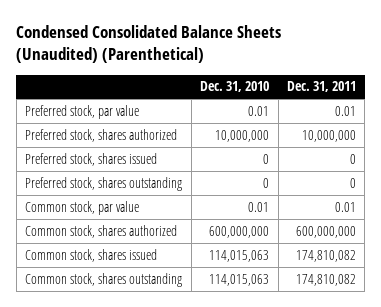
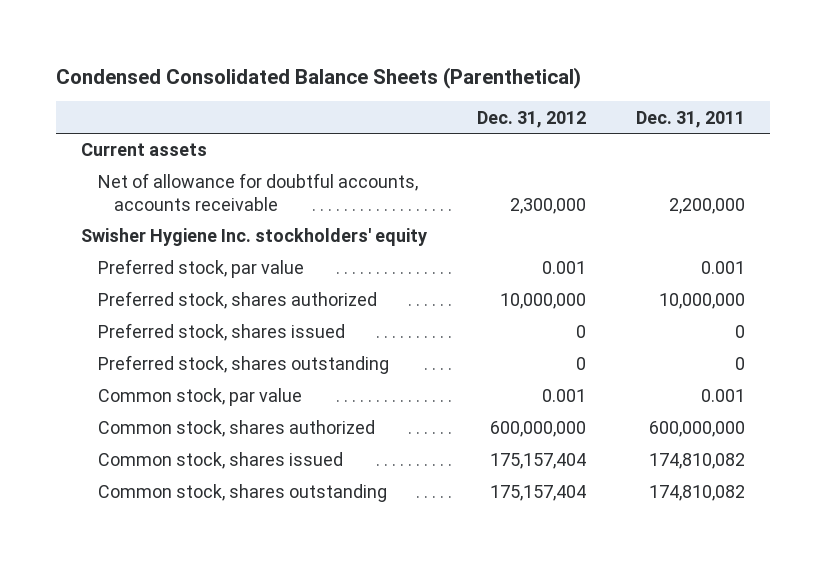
- Condensed Consolidated Balance Sheets (Unaudited) (Parenthetical)
+ Condensed Consolidated Balance Sheets (Parenthetical)
- | Dec. 31, 2010 | Dec. 31, 2011
+ | Dec. 31, 2012 | Dec. 31, 2011
- Preferred stock, par value | 0.01 | 0.01
+ Current assets
+ Net of allowance for doubtful accounts, accounts receivable | 2,300,000 | 2,200,000
+ Swisher Hygiene Inc. stockholders' equity
+ Preferred stock, par value | 0.001 | 0.001
- Common stock, par value | 0.01 | 0.01
+ Common stock, par value | 0.001 | 0.001

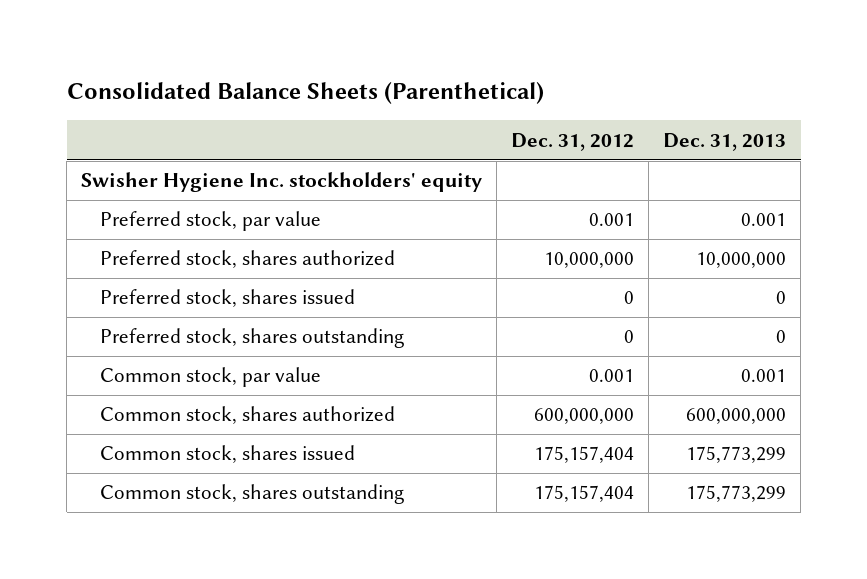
- Condensed Consolidated Balance Sheets (Parenthetical)
+ Consolidated Balance Sheets (Parenthetical)
- | Dec. 31, 2012 | Dec. 31, 2011
+ | Dec. 31, 2012 | Dec. 31, 2013
- Current assets
- Net of allowance for doubtful accounts, accounts receivable | 2,300,000 | 2,200,000

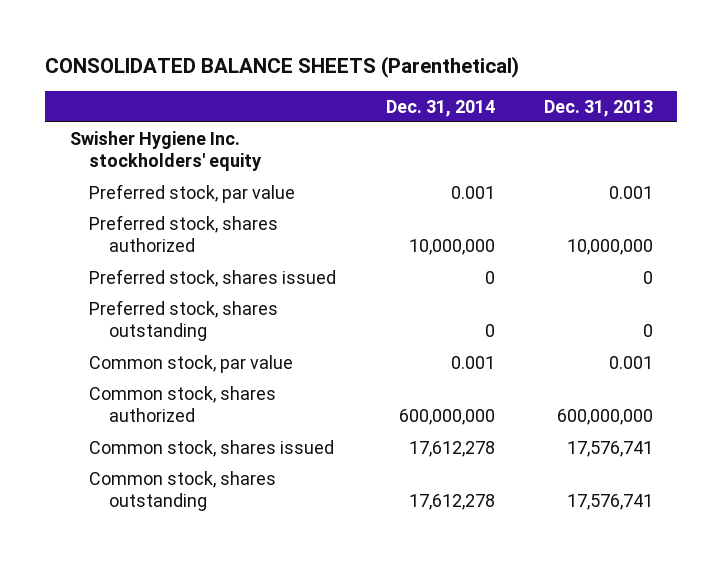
- Consolidated Balance Sheets (Parenthetical)
+ CONSOLIDATED BALANCE SHEETS (Parenthetical)
- | Dec. 31, 2012 | Dec. 31, 2013
+ | Dec. 31, 2014 | Dec. 31, 2013
- Common stock, shares issued | 175,157,404 | 175,773,299
- Common stock, shares outstanding | 175,157,404 | 175,773,299
+ Common stock, shares issued | 17,612,278 | 17,576,741
+ Common stock, shares outstanding | 17,612,278 | 17,576,741

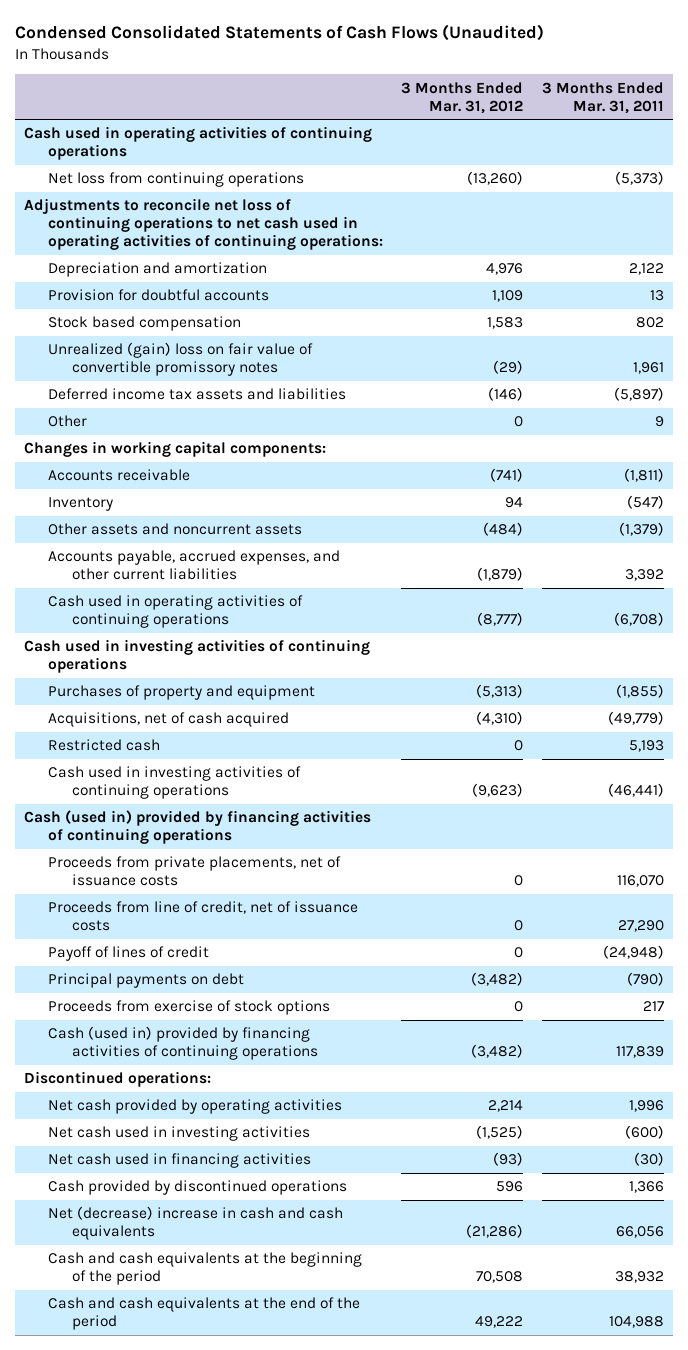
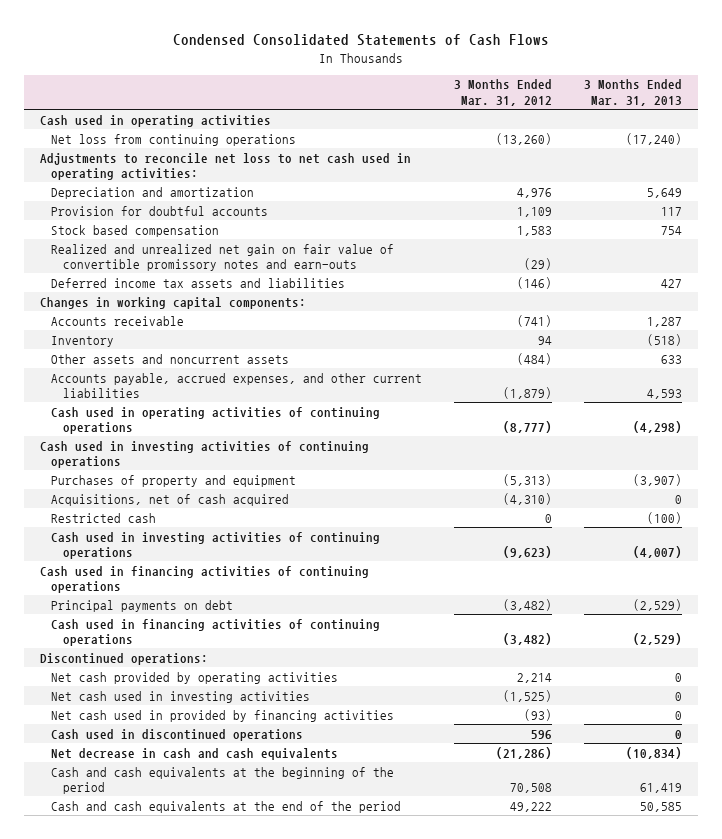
- Condensed Consolidated Statements of Cash Flows (Unaudited)
+ Condensed Consolidated Statements of Cash Flows
- | 3 Months Ended Mar. 31, 2012 | 3 Months Ended Mar. 31, 2011
+ | 3 Months Ended Mar. 31, 2012 | 3 Months Ended Mar. 31, 2013
- Cash used in operating activities of continuing operations
+ Cash used in operating activities
- Adjustments to reconcile net loss of continuing operations to net cash used in operating activities of continuing operations:
+ Adjustments to reconcile net loss to net cash used in operating activities:
- Unrealized (gain) loss on fair value of convertible promissory notes | (29) | 1,961
+ Realized and unrealized net gain on fair value of convertible promissory notes and earn-outs | (29) |
- Other | 0 | 9
- Cash (used in) provided by financing activities of continuing operations
- Proceeds from private placements, net of issuance costs | 0 | 116,070
- Proceeds from line of credit, net of issuance costs | 0 | 27,290
- Payoff of lines of credit | 0 | (24,948)
+ Cash used in financing activities of continuing operations
- Proceeds from exercise of stock options | 0 | 217
- Cash (used in) provided by financing activities of continuing operations | (3,482) | 117,839
+ Cash used in financing activities of continuing operations | (3,482) | (2,529)
- Net cash used in financing activities | (93) | (30)
- Cash provided by discontinued operations | 596 | 1,366
- Net (decrease) increase in cash and cash equivalents | (21,286) | 66,056
+ Net cash used in provided by financing activities | (93) | 0
+ Cash used in discontinued operations | 596 | 0
+ Net decrease in cash and cash equivalents | (21,286) | (10,834)

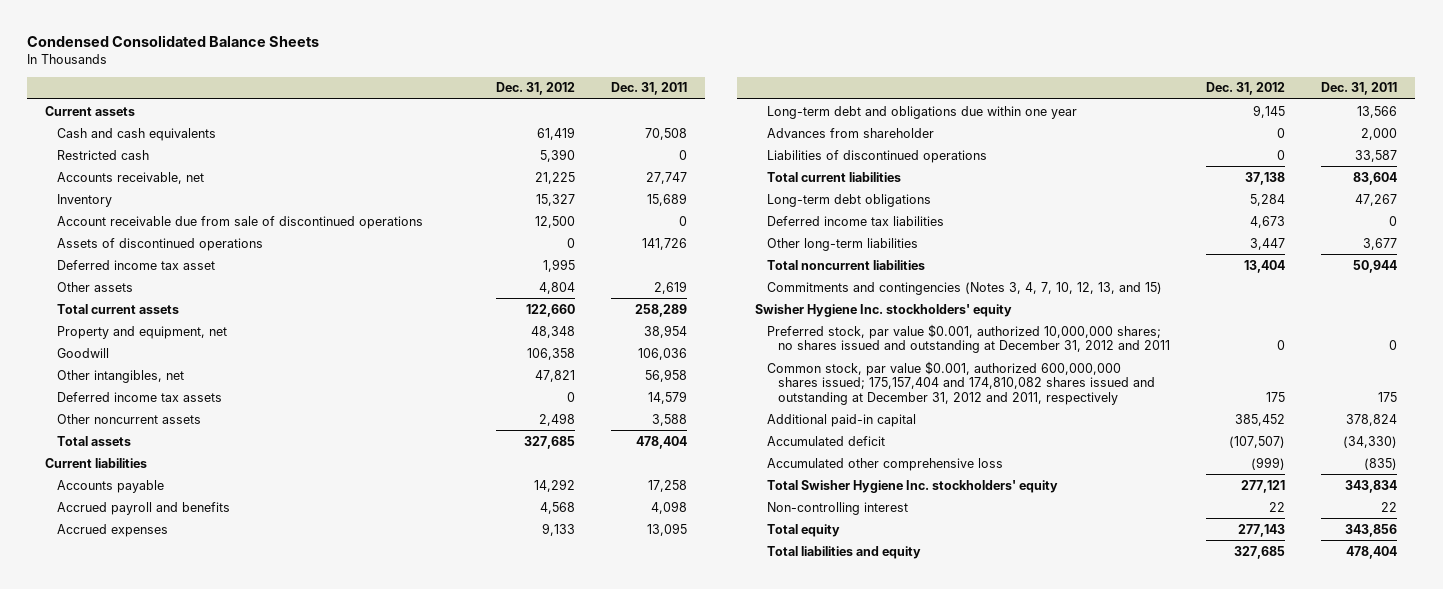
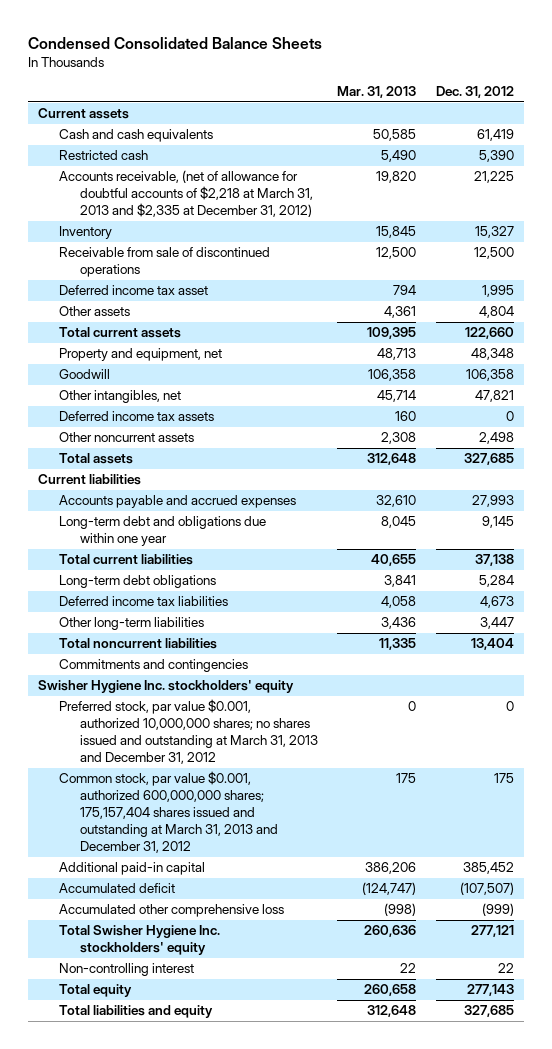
- | Dec. 31, 2012 | Dec. 31, 2011
+ | Mar. 31, 2013 | Dec. 31, 2012
- Accounts receivable, net | 21,225 | 27,747
+ Accounts receivable, (net of allowance for doubtful accounts of $2,218 at March 31, 2013 and $2,335 at December 31, 2012) | 19,820 | 21,225
- Account receivable due from sale of discontinued operations | 12,500 | 0
- Assets of discontinued operations | 0 | 141,726
+ Receivable from sale of discontinued operations | 12,500 | 12,500
- Accounts payable | 14,292 | 17,258
- Accrued payroll and benefits | 4,568 | 4,098
- Accrued expenses | 9,133 | 13,095
+ Accounts payable and accrued expenses | 32,610 | 27,993
- Advances from shareholder | 0 | 2,000
- Liabilities of discontinued operations | 0 | 33,587
- Commitments and contingencies (Notes 3, 4, 7, 10, 12, 13, and 15)
+ Commitments and contingencies
- Preferred stock, par value $0.001, authorized 10,000,000 shares; no shares issued and outstanding at December 31, 2012 and 2011 | 0 | 0
- Common stock, par value $0.001, authorized 600,000,000 shares issued; 175,157,404 and 174,810,082 shares issued and outstanding at December 31, 2012 and 2011, respectively | 175 | 175
+ Preferred stock, par value $0.001, authorized 10,000,000 shares; no shares issued and outstanding at March 31, 2013 and December 31, 2012 | 0 | 0
+ Common stock, par value $0.001, authorized 600,000,000 shares; 175,157,404 shares issued and outstanding at March 31, 2013 and December 31, 2012 | 175 | 175

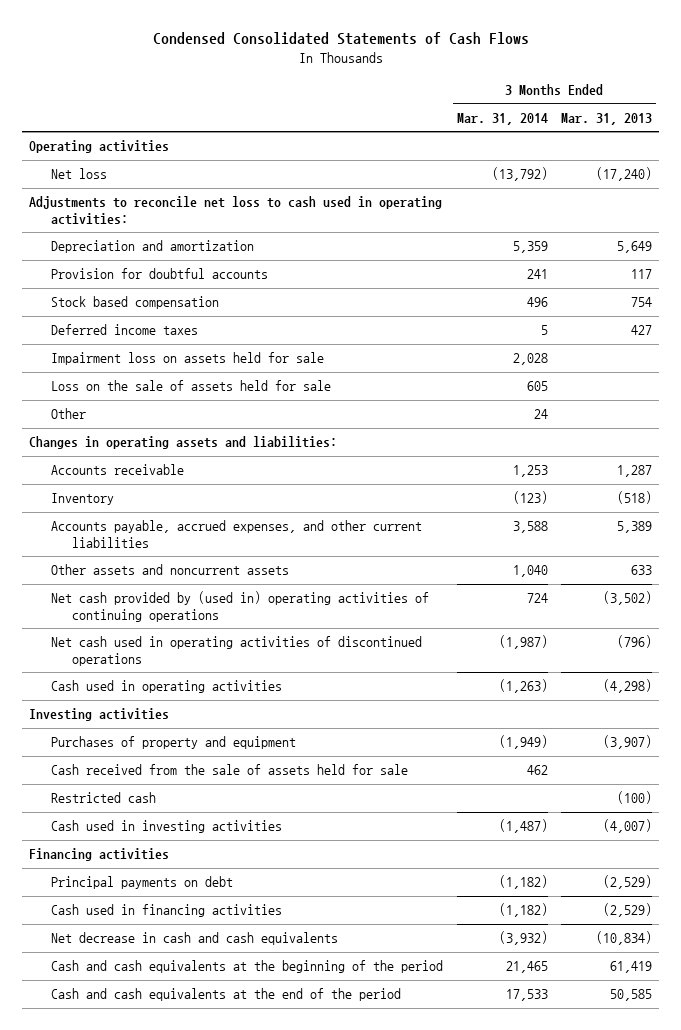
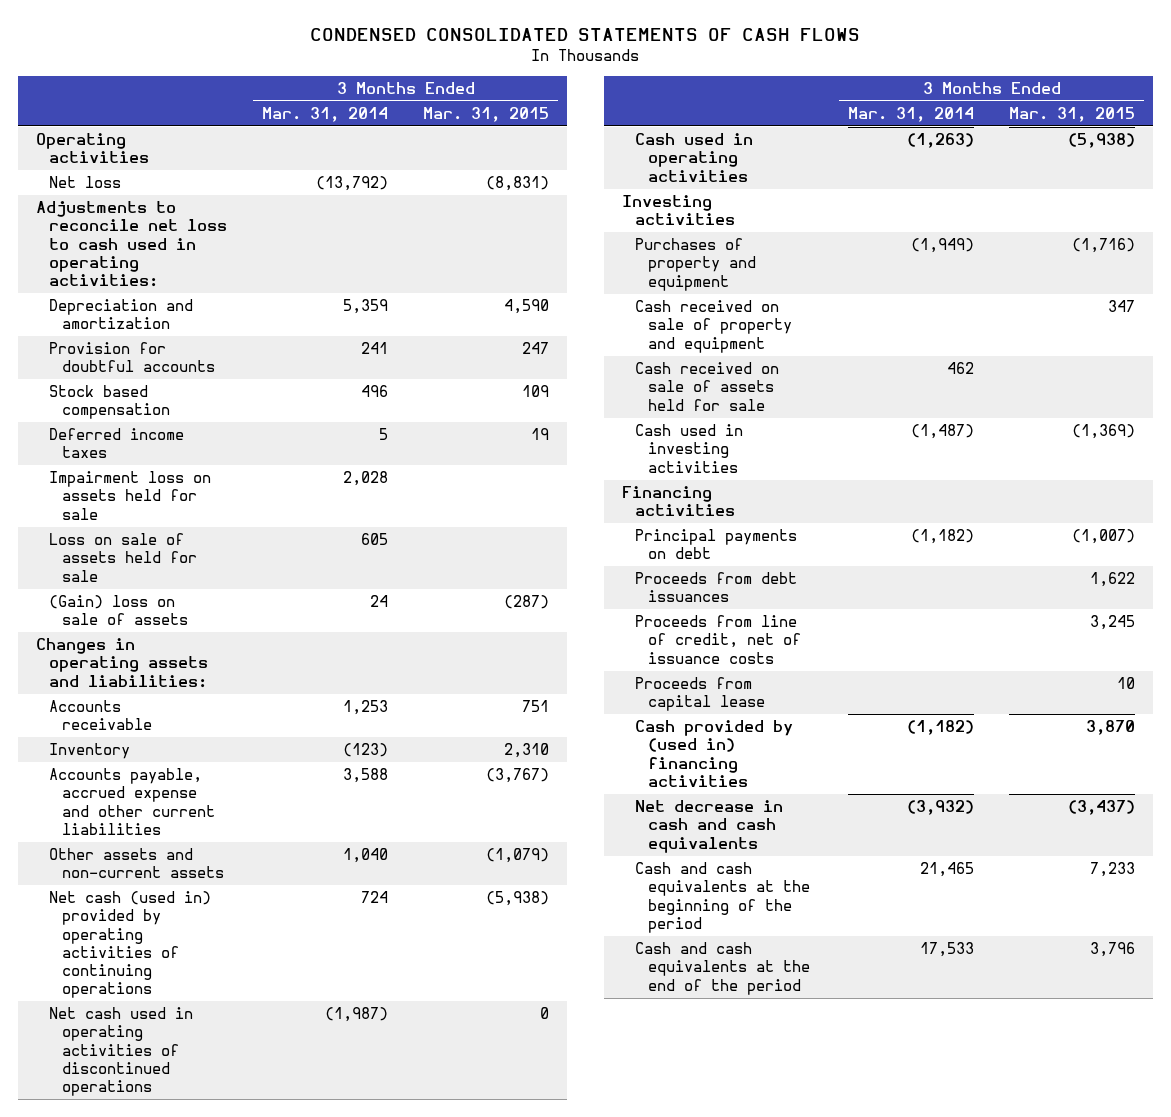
- Condensed Consolidated Statements of Cash Flows
+ CONDENSED CONSOLIDATED STATEMENTS OF CASH FLOWS
- | 3 Months Ended Mar. 31, 2014 | 3 Months Ended Mar. 31, 2013
+ | 3 Months Ended Mar. 31, 2014 | 3 Months Ended Mar. 31, 2015
- Loss on the sale of assets held for sale | 605 |
- Other | 24 |
+ Loss on sale of assets held for sale | 605 |
+ (Gain) loss on sale of assets | 24 | (287)
- Accounts payable, accrued expenses, and other current liabilities | 3,588 | 5,389
- Other assets and noncurrent assets | 1,040 | 633
- Net cash provided by (used in) operating activities of continuing operations | 724 | (3,502)
+ Accounts payable, accrued expense and other current liabilities | 3,588 | (3,767)
+ Other assets and non-current assets | 1,040 | (1,079)
+ Net cash (used in) provided by operating activities of continuing operations | 724 | (5,938)
- Cash received from the sale of assets held for sale | 462 |
- Restricted cash | | (100)
+ Cash received on sale of property and equipment | | 347
+ Cash received on sale of assets held for sale | 462 |
- Cash used in financing activities | (1,182) | (2,529)
+ Proceeds from debt issuances | | 1,622
+ Proceeds from line of credit, net of issuance costs | | 3,245
+ Proceeds from capital lease | | 10
+ Cash provided by (used in) financing activities | (1,182) | 3,870

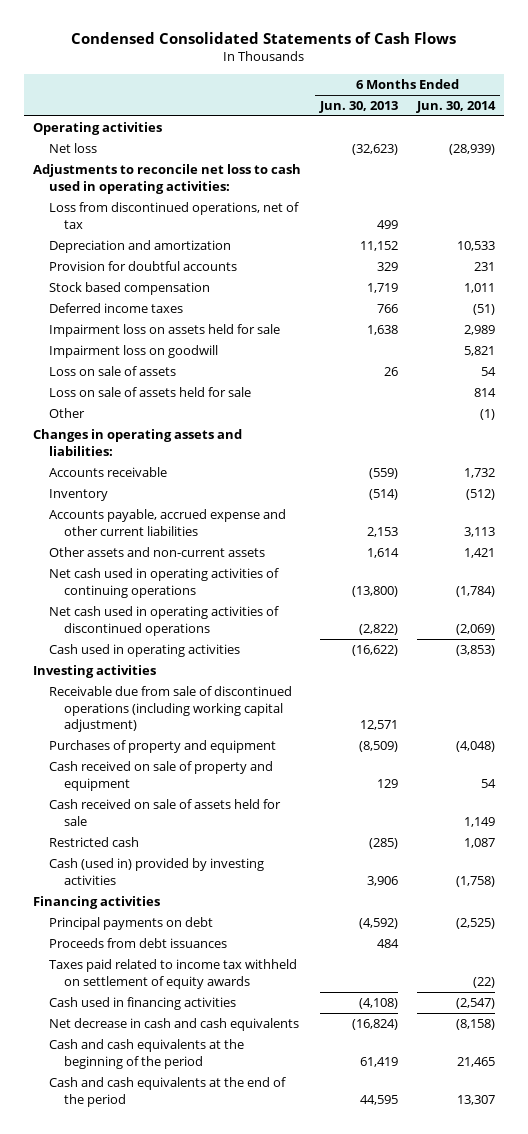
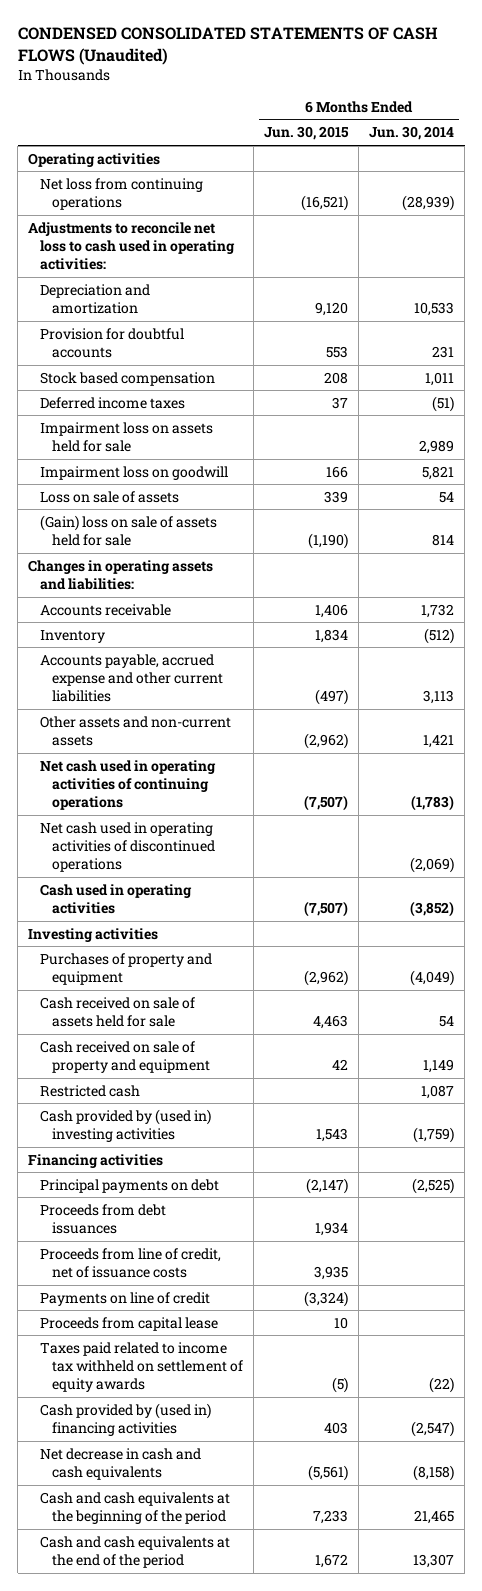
- Condensed Consolidated Statements of Cash Flows
+ CONDENSED CONSOLIDATED STATEMENTS OF CASH FLOWS (Unaudited)
- | 6 Months Ended Jun. 30, 2013 | 6 Months Ended Jun. 30, 2014
+ | 6 Months Ended Jun. 30, 2015 | 6 Months Ended Jun. 30, 2014
- Net loss | (32,623) | (28,939)
+ Net loss from continuing operations | (16,521) | (28,939)
- Loss from discontinued operations, net of tax | 499 |
- Loss on sale of assets held for sale | | 814
- Other | | (1)
+ (Gain) loss on sale of assets held for sale | (1,190) | 814
- Net cash used in operating activities of continuing operations | (13,800) | (1,784)
+ Net cash used in operating activities of continuing operations | (7,507) | (1,783)
- Cash used in operating activities | (16,622) | (3,853)
+ Cash used in operating activities | (7,507) | (3,852)
- Receivable due from sale of discontinued operations (including working capital adjustment) | 12,571 |
- Purchases of property and equipment | (8,509) | (4,048)
- Cash received on sale of property and equipment | 129 | 54
- Cash received on sale of assets held for sale | | 1,149
+ Purchases of property and equipment | (2,962) | (4,049)
+ Cash received on sale of assets held for sale | 4,463 | 54
+ Cash received on sale of property and equipment | 42 | 1,149
- Cash (used in) provided by investing activities | 3,906 | (1,758)
+ Cash provided by (used in) investing activities | 1,543 | (1,759)
+ Proceeds from line of credit, net of issuance costs | 3,935 |
+ Payments on line of credit | (3,324) |
+ Proceeds from capital lease | 10 |
- Cash used in financing activities | (4,108) | (2,547)
+ Cash provided by (used in) financing activities | 403 | (2,547)

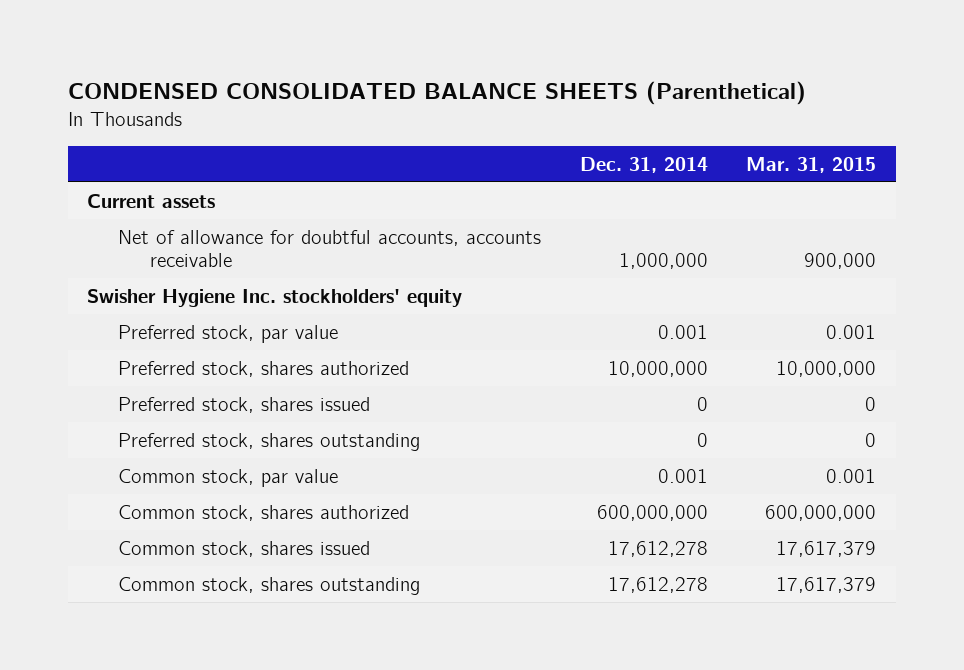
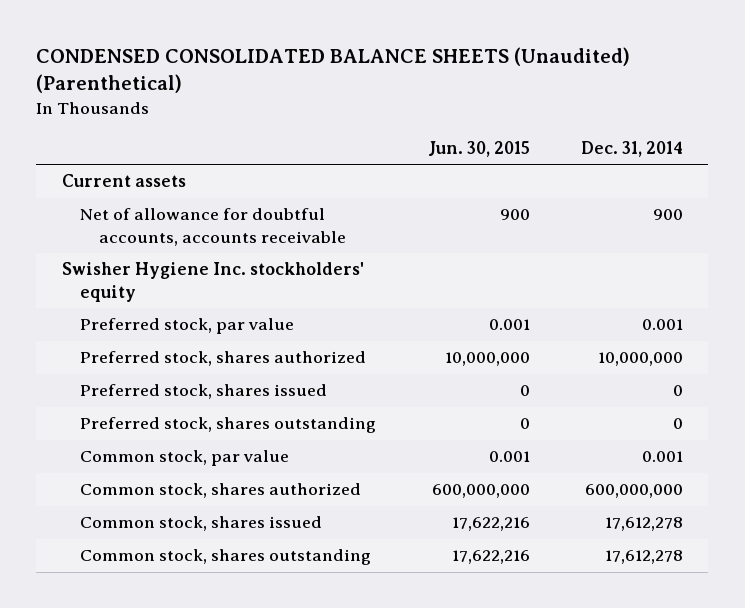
- CONDENSED CONSOLIDATED BALANCE SHEETS (Parenthetical)
+ CONDENSED CONSOLIDATED BALANCE SHEETS (Unaudited) (Parenthetical)
- | Dec. 31, 2014 | Mar. 31, 2015
+ | Jun. 30, 2015 | Dec. 31, 2014
- Net of allowance for doubtful accounts, accounts receivable | 1,000,000 | 900,000
+ Net of allowance for doubtful accounts, accounts receivable | 900 | 900

